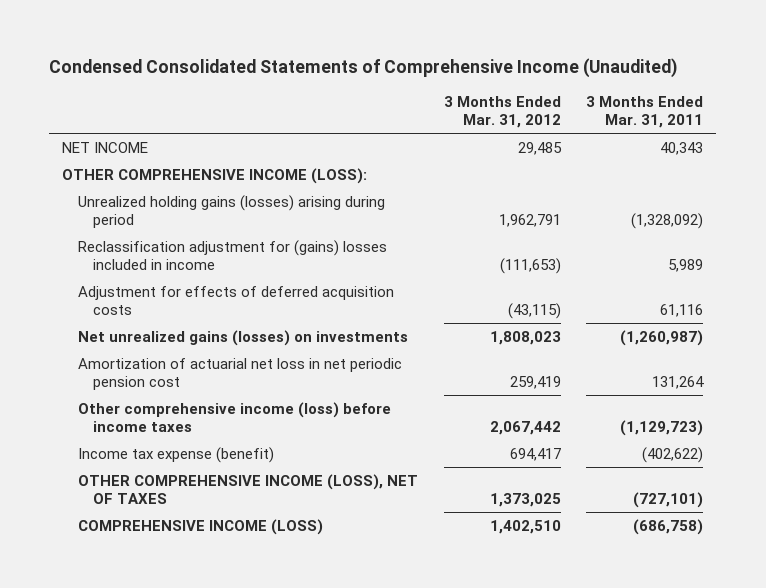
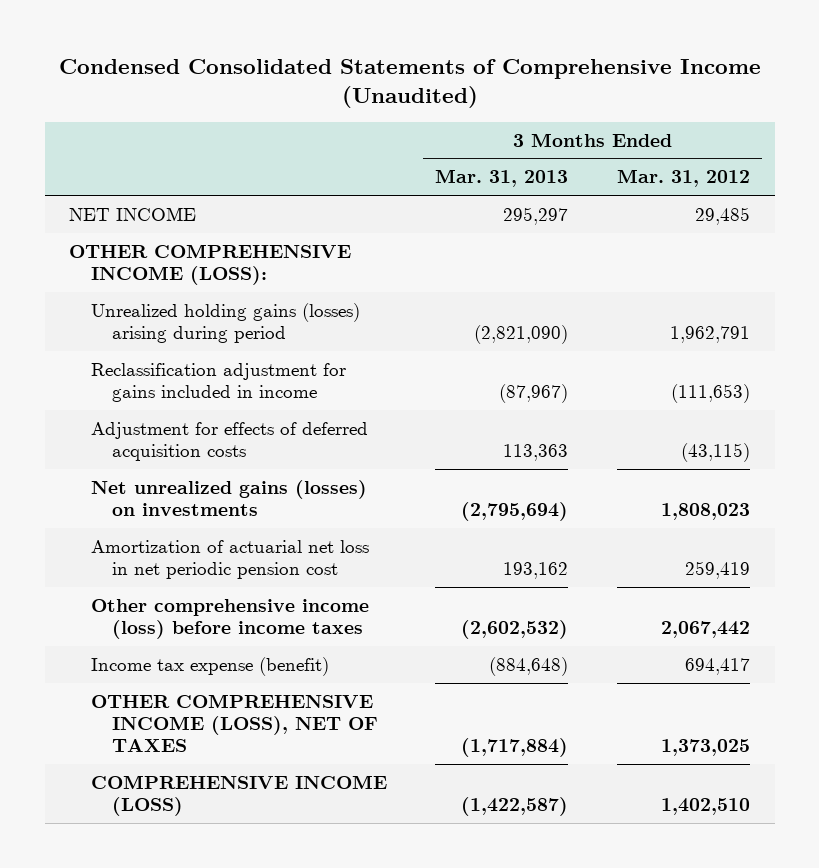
- | 3 Months Ended Mar. 31, 2012 | 3 Months Ended Mar. 31, 2011
+ | 3 Months Ended Mar. 31, 2013 | 3 Months Ended Mar. 31, 2012
- Reclassification adjustment for (gains) losses included in income | (111,653) | 5,989
+ Reclassification adjustment for gains included in income | (87,967) | (111,653)

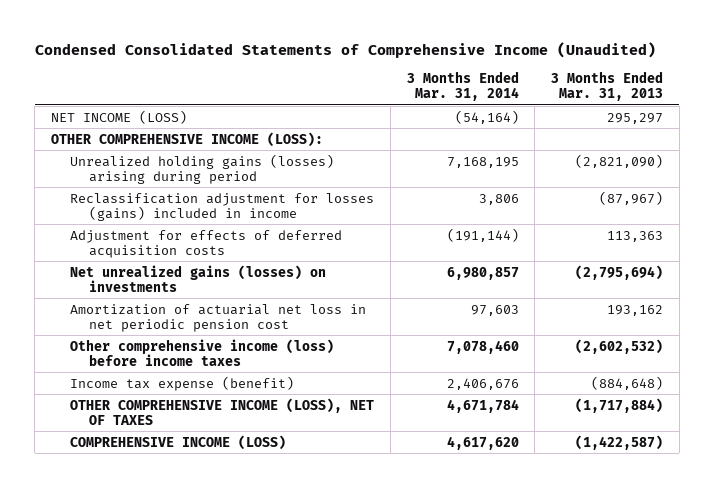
- | 3 Months Ended Mar. 31, 2013 | 3 Months Ended Mar. 31, 2012
+ | 3 Months Ended Mar. 31, 2014 | 3 Months Ended Mar. 31, 2013
- NET INCOME | 295,297 | 29,485
+ NET INCOME (LOSS) | (54,164) | 295,297
- Reclassification adjustment for gains included in income | (87,967) | (111,653)
+ Reclassification adjustment for losses (gains) included in income | 3,806 | (87,967)

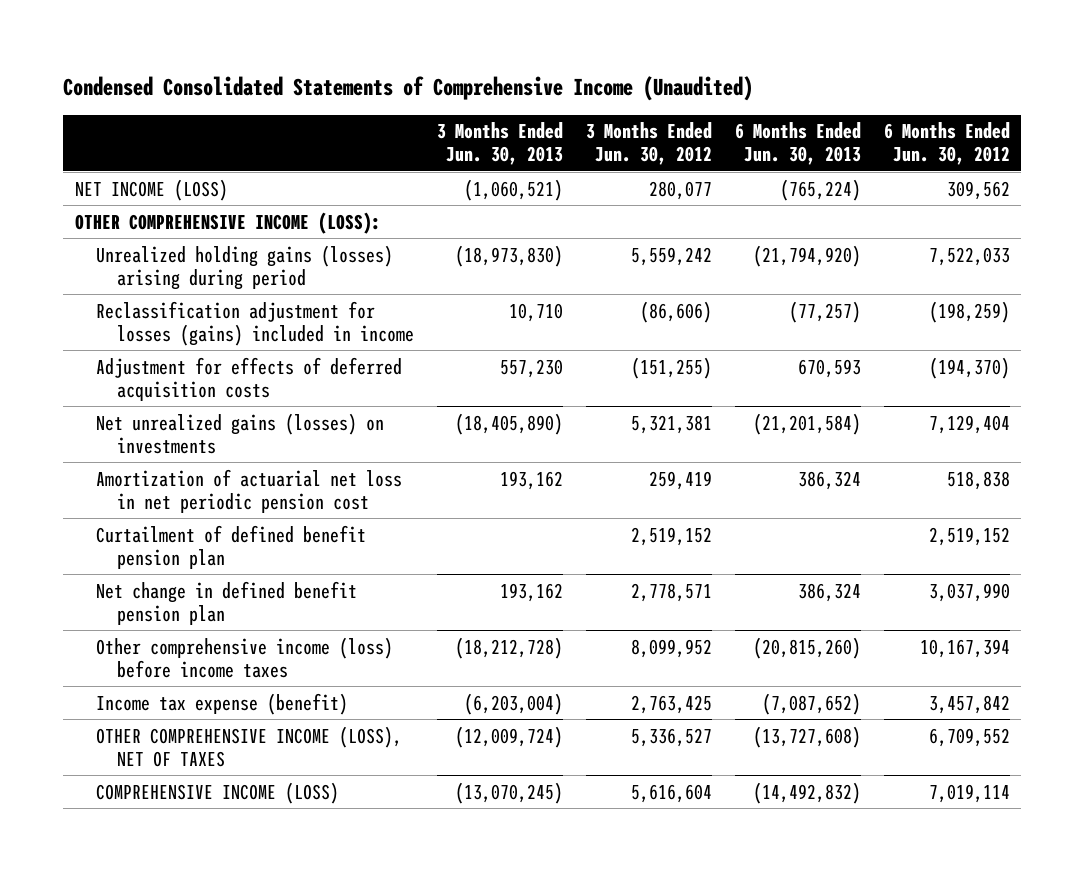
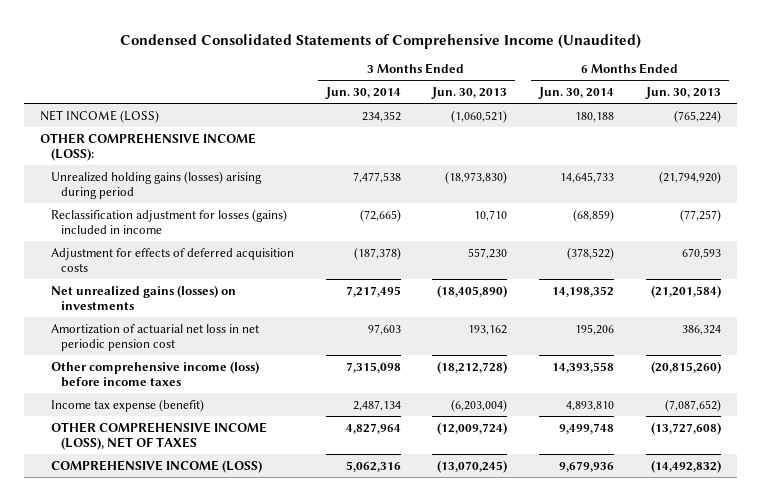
- | 3 Months Ended Jun. 30, 2013 | 3 Months Ended Jun. 30, 2012 | 6 Months Ended Jun. 30, 2013 | 6 Months Ended Jun. 30, 2012
+ | 3 Months Ended Jun. 30, 2014 | 3 Months Ended Jun. 30, 2013 | 6 Months Ended Jun. 30, 2014 | 6 Months Ended Jun. 30, 2013
- Curtailment of defined benefit pension plan | | 2,519,152 | | 2,519,152
- Net change in defined benefit pension plan | 193,162 | 2,778,571 | 386,324 | 3,037,990

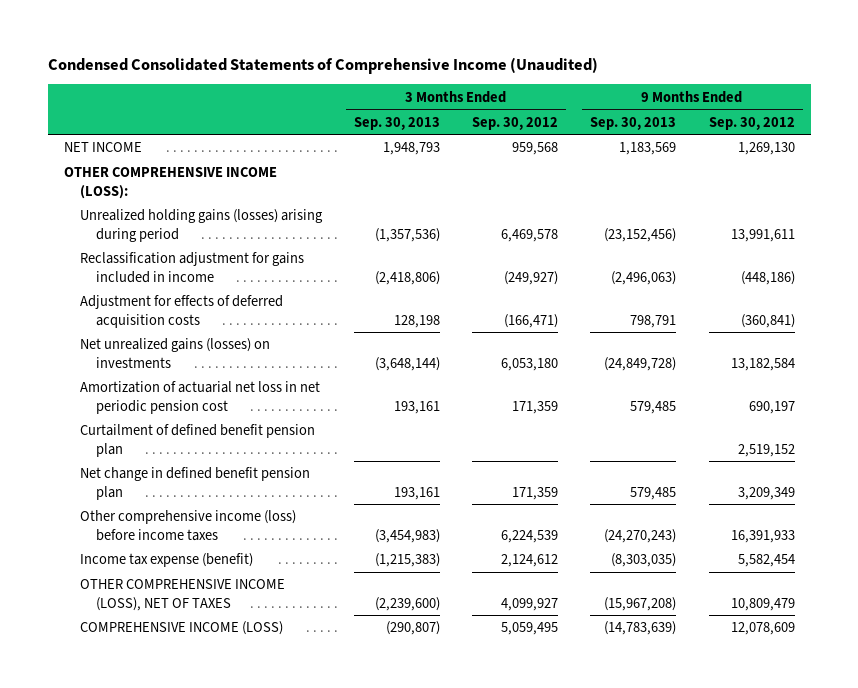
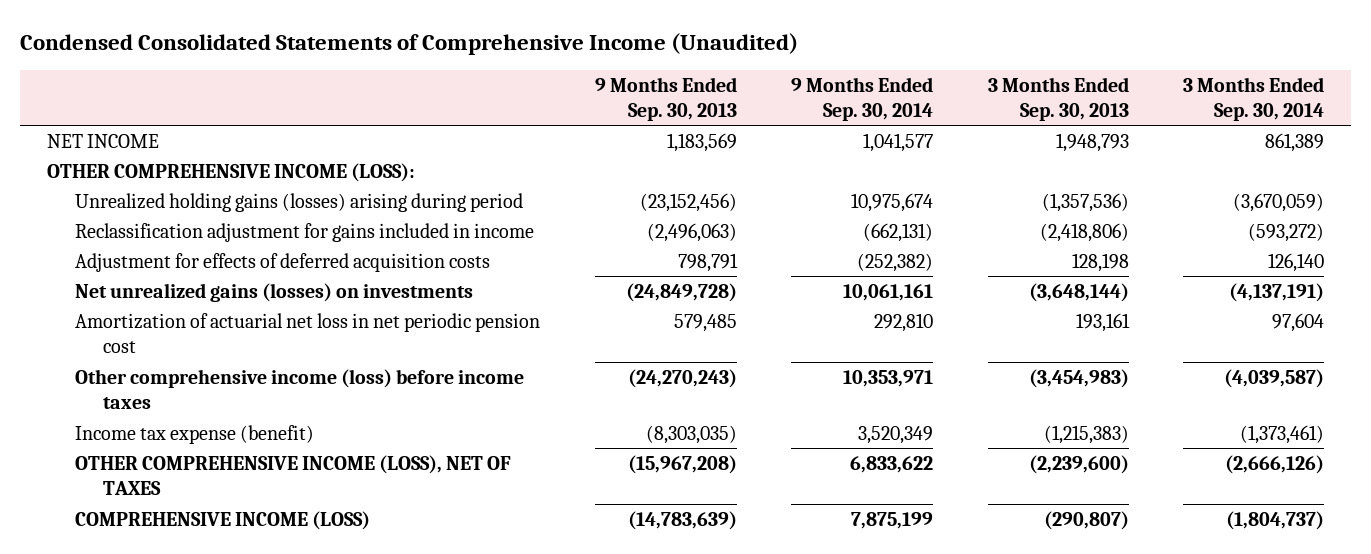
- | 3 Months Ended Sep. 30, 2013 | 3 Months Ended Sep. 30, 2012 | 9 Months Ended Sep. 30, 2013 | 9 Months Ended Sep. 30, 2012
+ | 9 Months Ended Sep. 30, 2013 | 9 Months Ended Sep. 30, 2014 | 3 Months Ended Sep. 30, 2013 | 3 Months Ended Sep. 30, 2014
- Curtailment of defined benefit pension plan | | | | 2,519,152
- Net change in defined benefit pension plan | 193,161 | 171,359 | 579,485 | 3,209,349

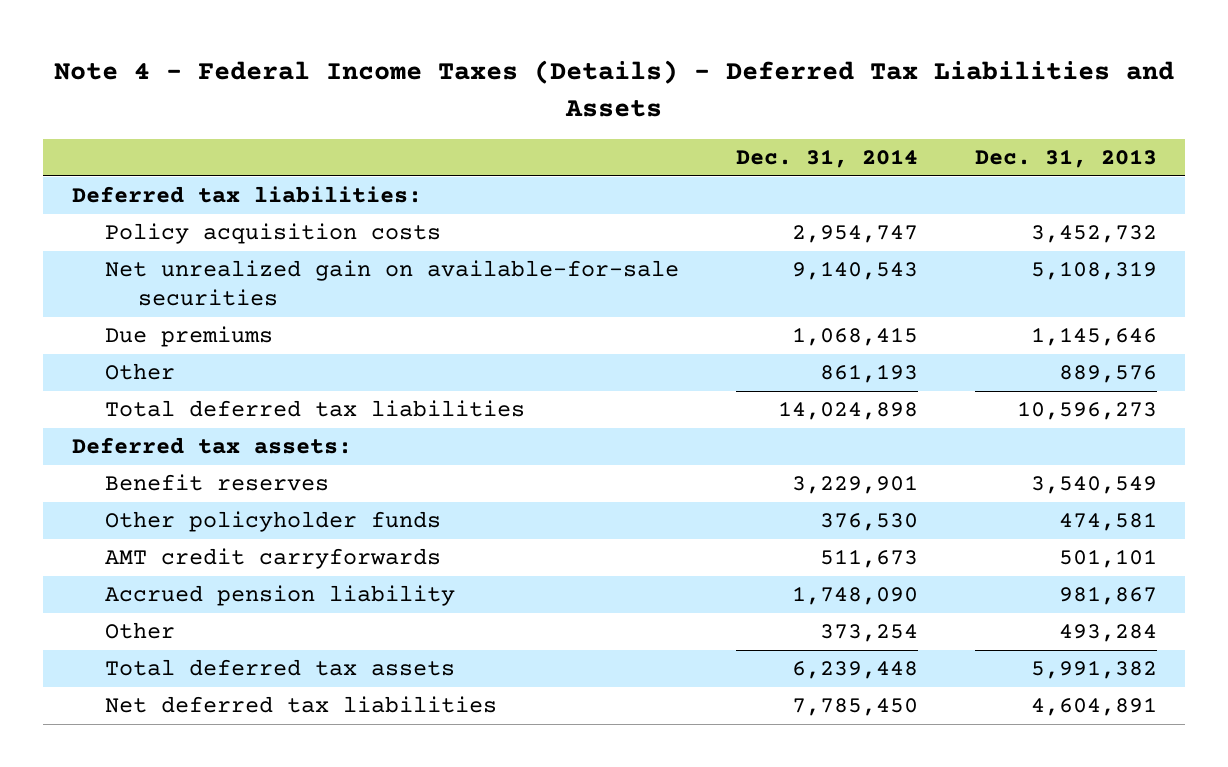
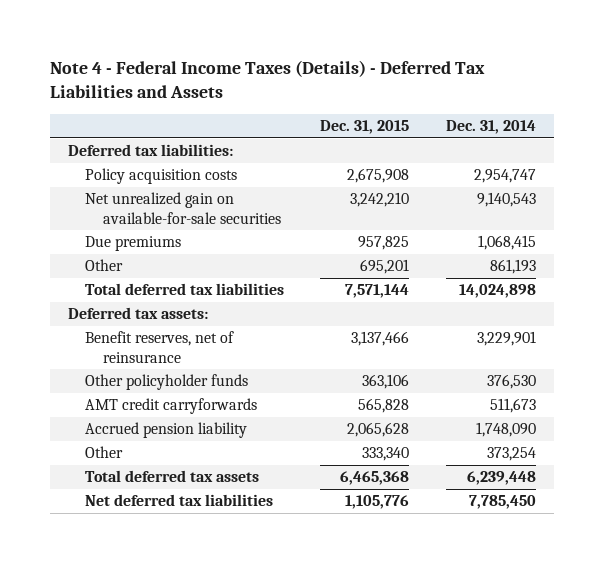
- | Dec. 31, 2014 | Dec. 31, 2013
+ | Dec. 31, 2015 | Dec. 31, 2014
- Benefit reserves | 3,229,901 | 3,540,549
+ Benefit reserves, net of reinsurance | 3,137,466 | 3,229,901

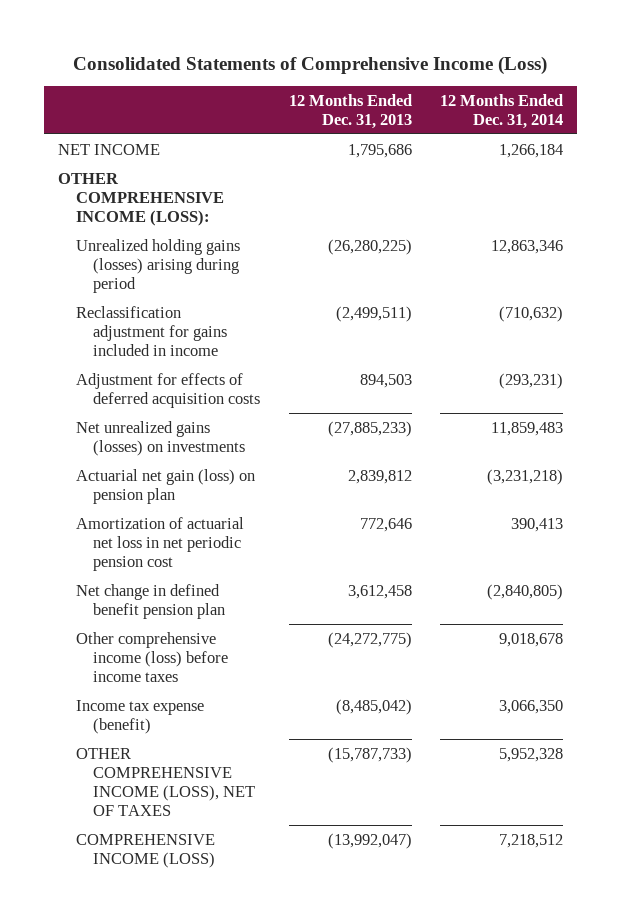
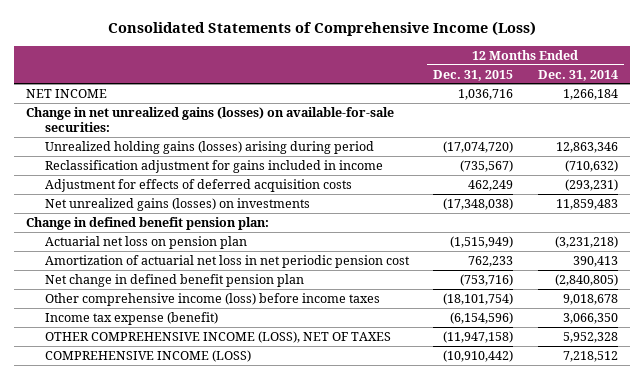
- | 12 Months Ended Dec. 31, 2013 | 12 Months Ended Dec. 31, 2014
+ | 12 Months Ended Dec. 31, 2015 | 12 Months Ended Dec. 31, 2014
- OTHER COMPREHENSIVE INCOME (LOSS):
+ Change in net unrealized gains (losses) on available-for-sale securities:
- Actuarial net gain (loss) on pension plan | 2,839,812 | (3,231,218)
+ Change in defined benefit pension plan:
+ Actuarial net loss on pension plan | (1,515,949) | (3,231,218)

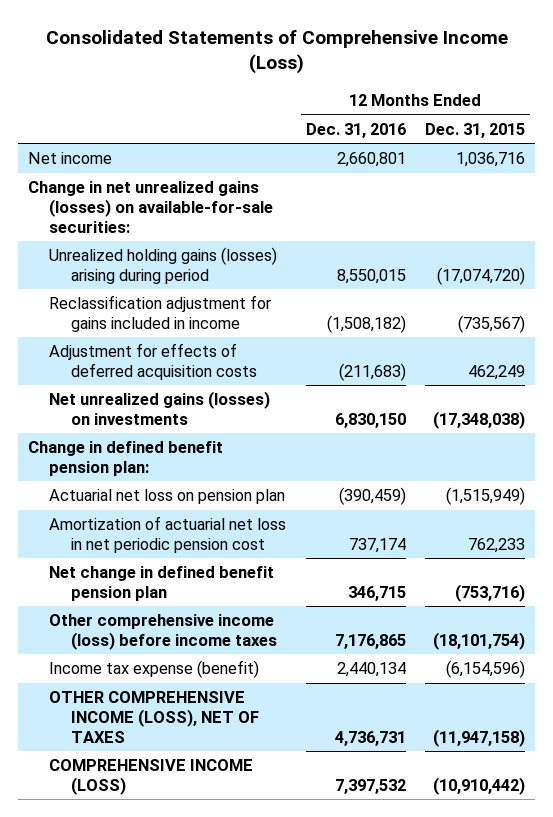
- | 12 Months Ended Dec. 31, 2015 | 12 Months Ended Dec. 31, 2014
+ | 12 Months Ended Dec. 31, 2016 | 12 Months Ended Dec. 31, 2015
- NET INCOME | 1,036,716 | 1,266,184
+ Net income | 2,660,801 | 1,036,716

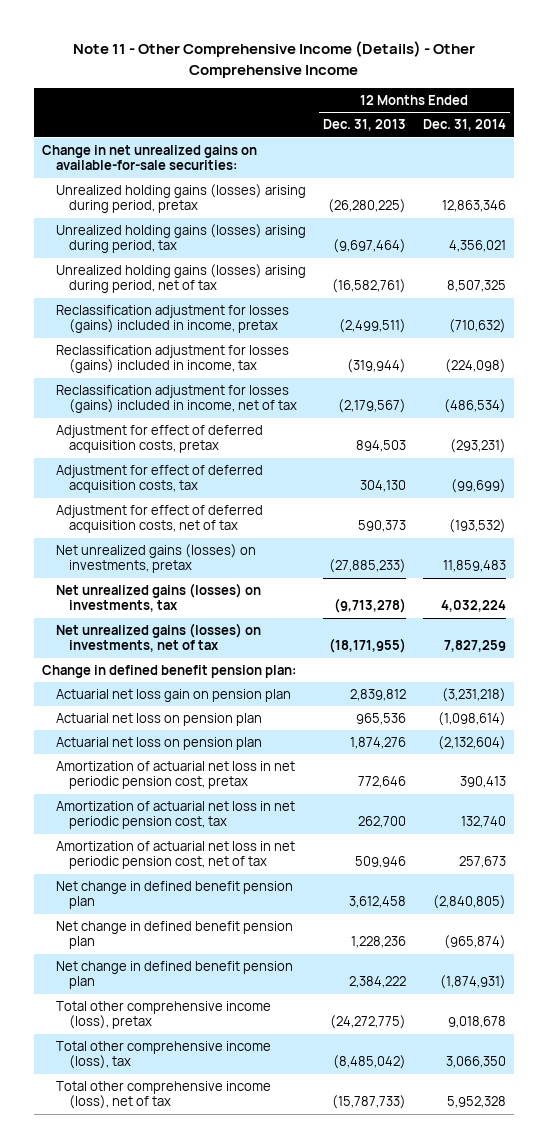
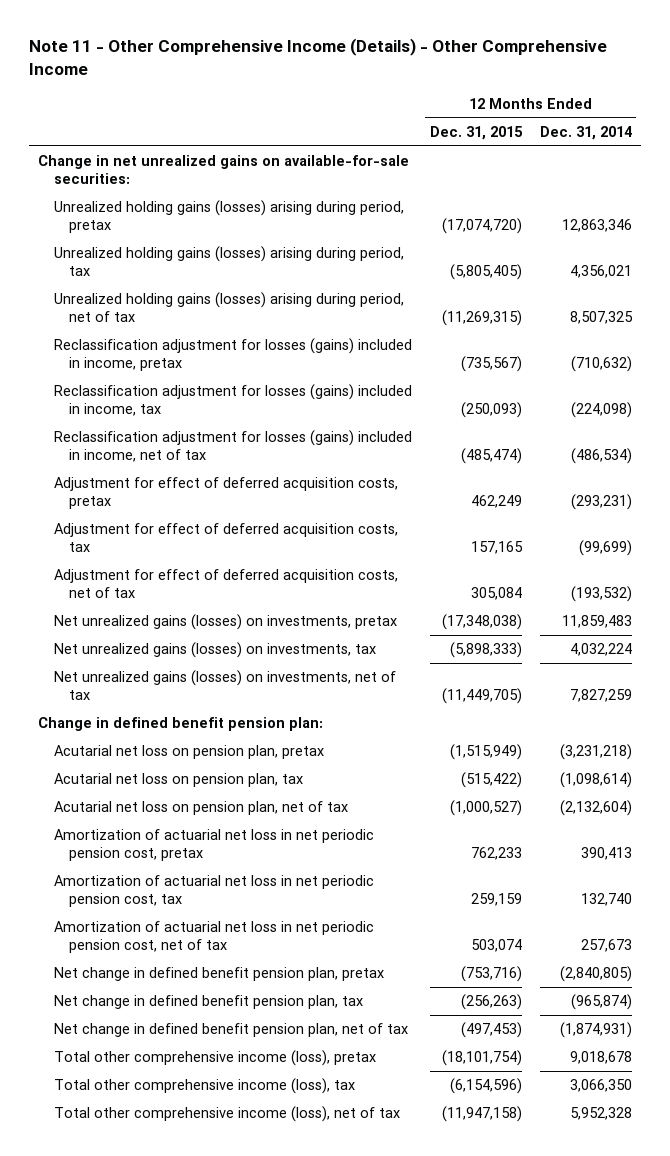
- | 12 Months Ended Dec. 31, 2013 | 12 Months Ended Dec. 31, 2014
+ | 12 Months Ended Dec. 31, 2015 | 12 Months Ended Dec. 31, 2014
- Actuarial net loss gain on pension plan | 2,839,812 | (3,231,218)
- Actuarial net loss on pension plan | 965,536 | (1,098,614)
- Actuarial net loss on pension plan | 1,874,276 | (2,132,604)
+ Acutarial net loss on pension plan, pretax | (1,515,949) | (3,231,218)
+ Acutarial net loss on pension plan, tax | (515,422) | (1,098,614)
+ Acutarial net loss on pension plan, net of tax | (1,000,527) | (2,132,604)
- Net change in defined benefit pension plan | 3,612,458 | (2,840,805)
- Net change in defined benefit pension plan | 1,228,236 | (965,874)
- Net change in defined benefit pension plan | 2,384,222 | (1,874,931)
+ Net change in defined benefit pension plan, pretax | (753,716) | (2,840,805)
+ Net change in defined benefit pension plan, tax | (256,263) | (965,874)
+ Net change in defined benefit pension plan, net of tax | (497,453) | (1,874,931)

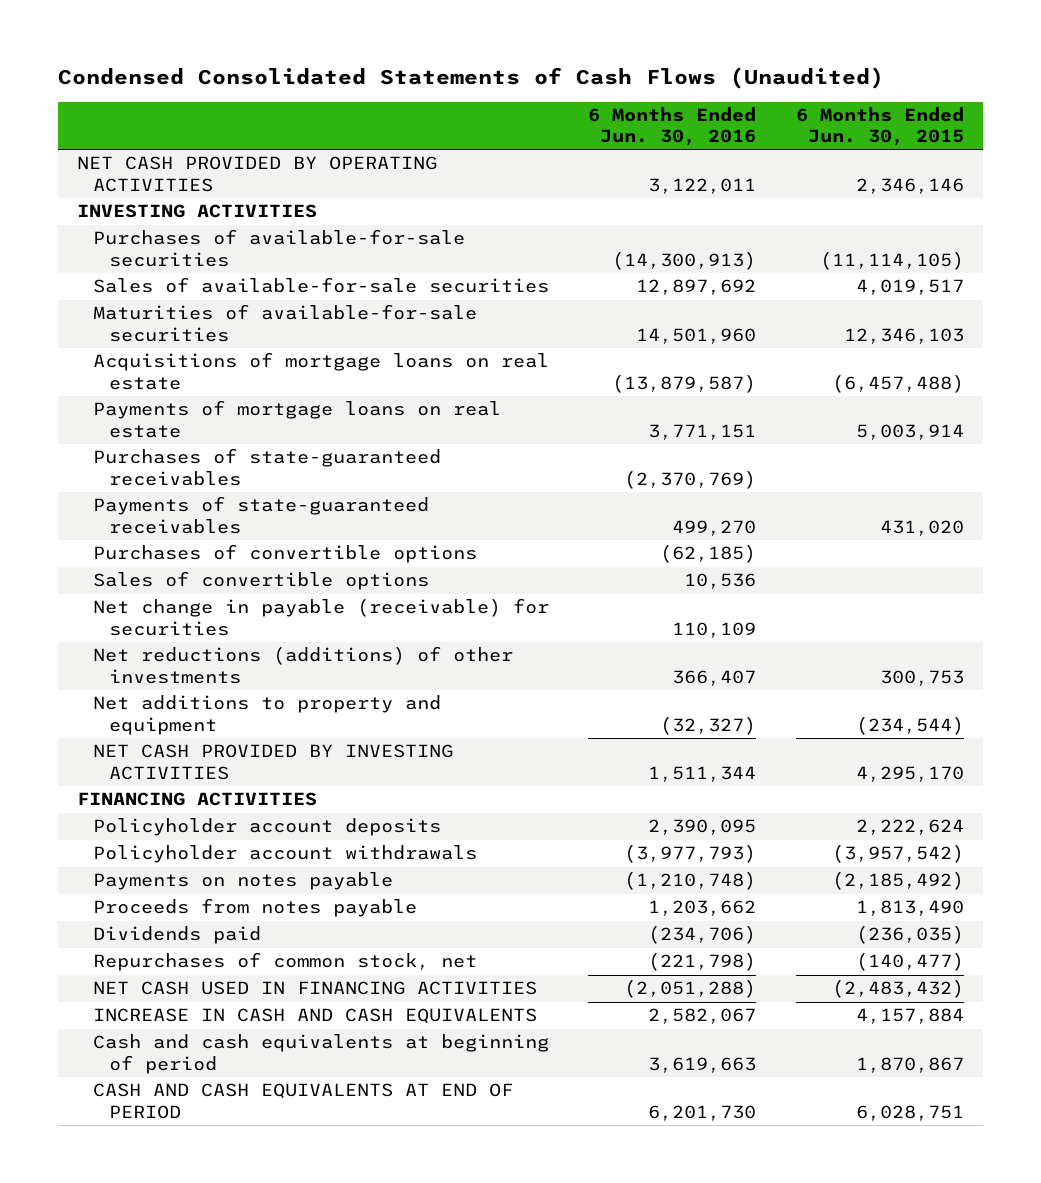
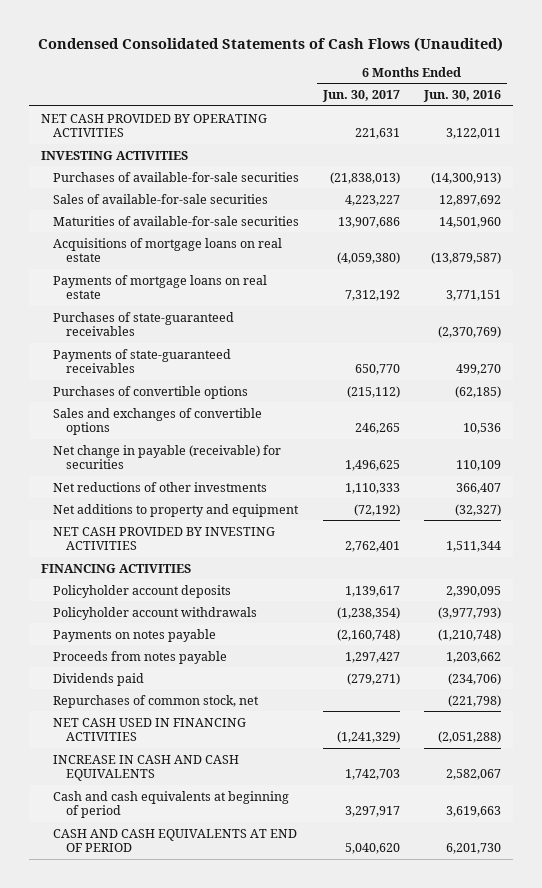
- | 6 Months Ended Jun. 30, 2016 | 6 Months Ended Jun. 30, 2015
+ | 6 Months Ended Jun. 30, 2017 | 6 Months Ended Jun. 30, 2016
- Sales of convertible options | 10,536 |
+ Sales and exchanges of convertible options | 246,265 | 10,536
- Net reductions (additions) of other investments | 366,407 | 300,753
+ Net reductions of other investments | 1,110,333 | 366,407

